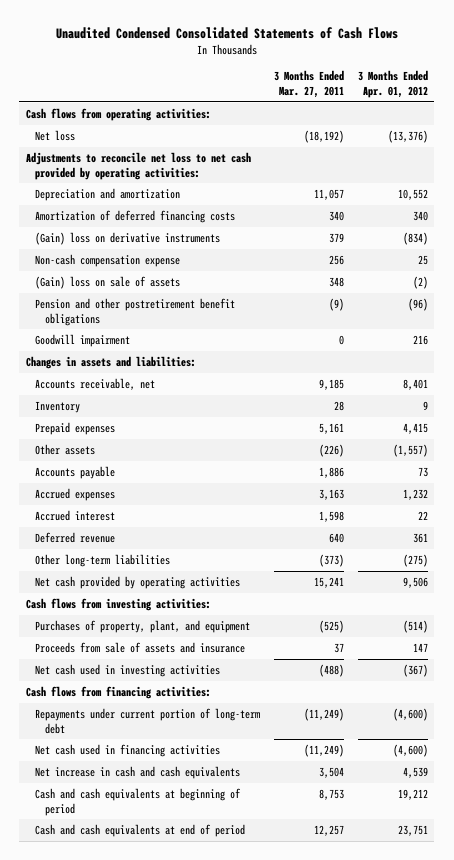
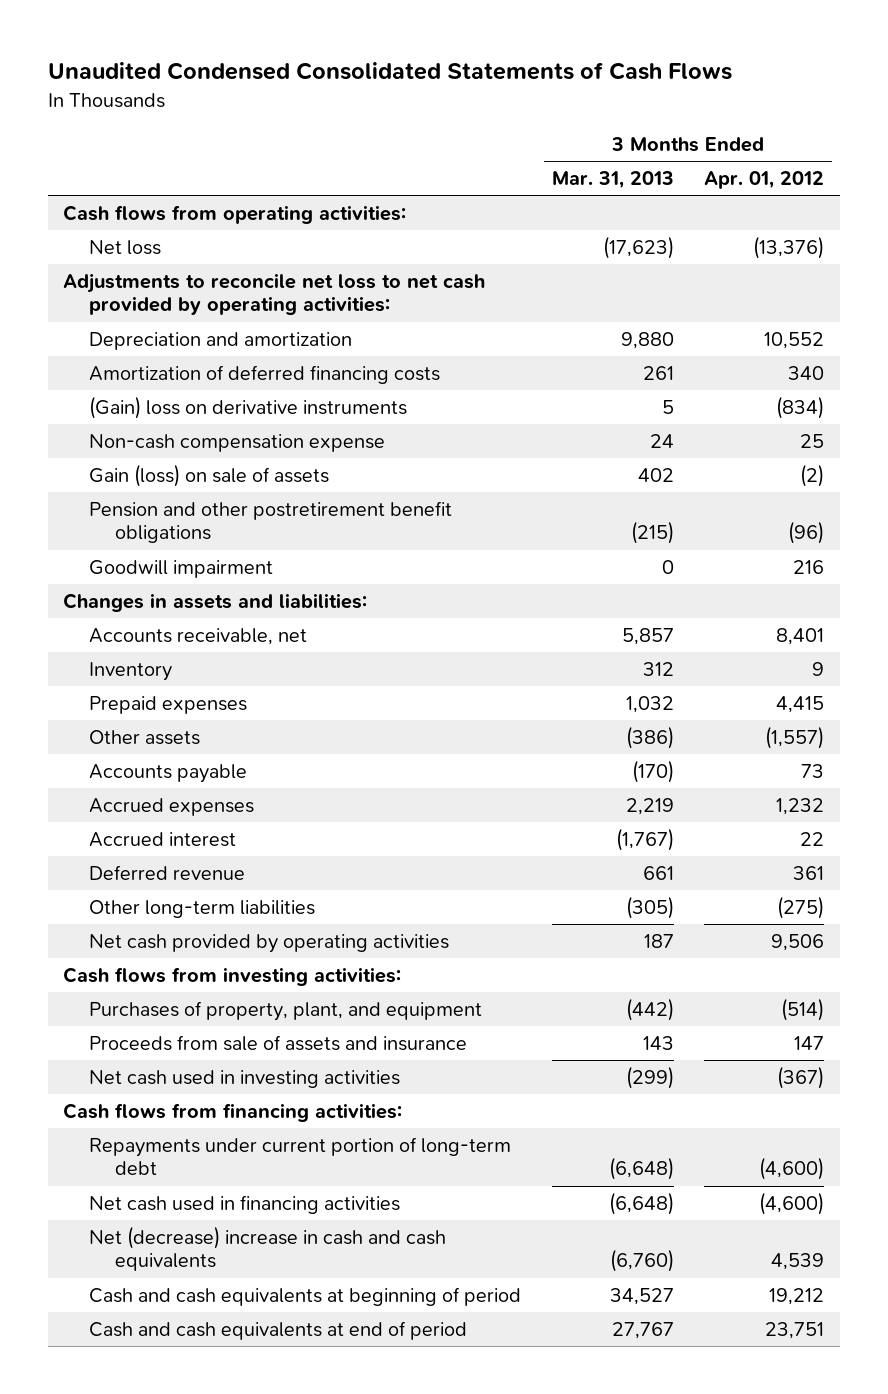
- | 3 Months Ended Mar. 27, 2011 | 3 Months Ended Apr. 01, 2012
+ | 3 Months Ended Mar. 31, 2013 | 3 Months Ended Apr. 01, 2012
- (Gain) loss on sale of assets | 348 | (2)
+ Gain (loss) on sale of assets | 402 | (2)
- Net increase in cash and cash equivalents | 3,504 | 4,539
+ Net (decrease) increase in cash and cash equivalents | (6,760) | 4,539

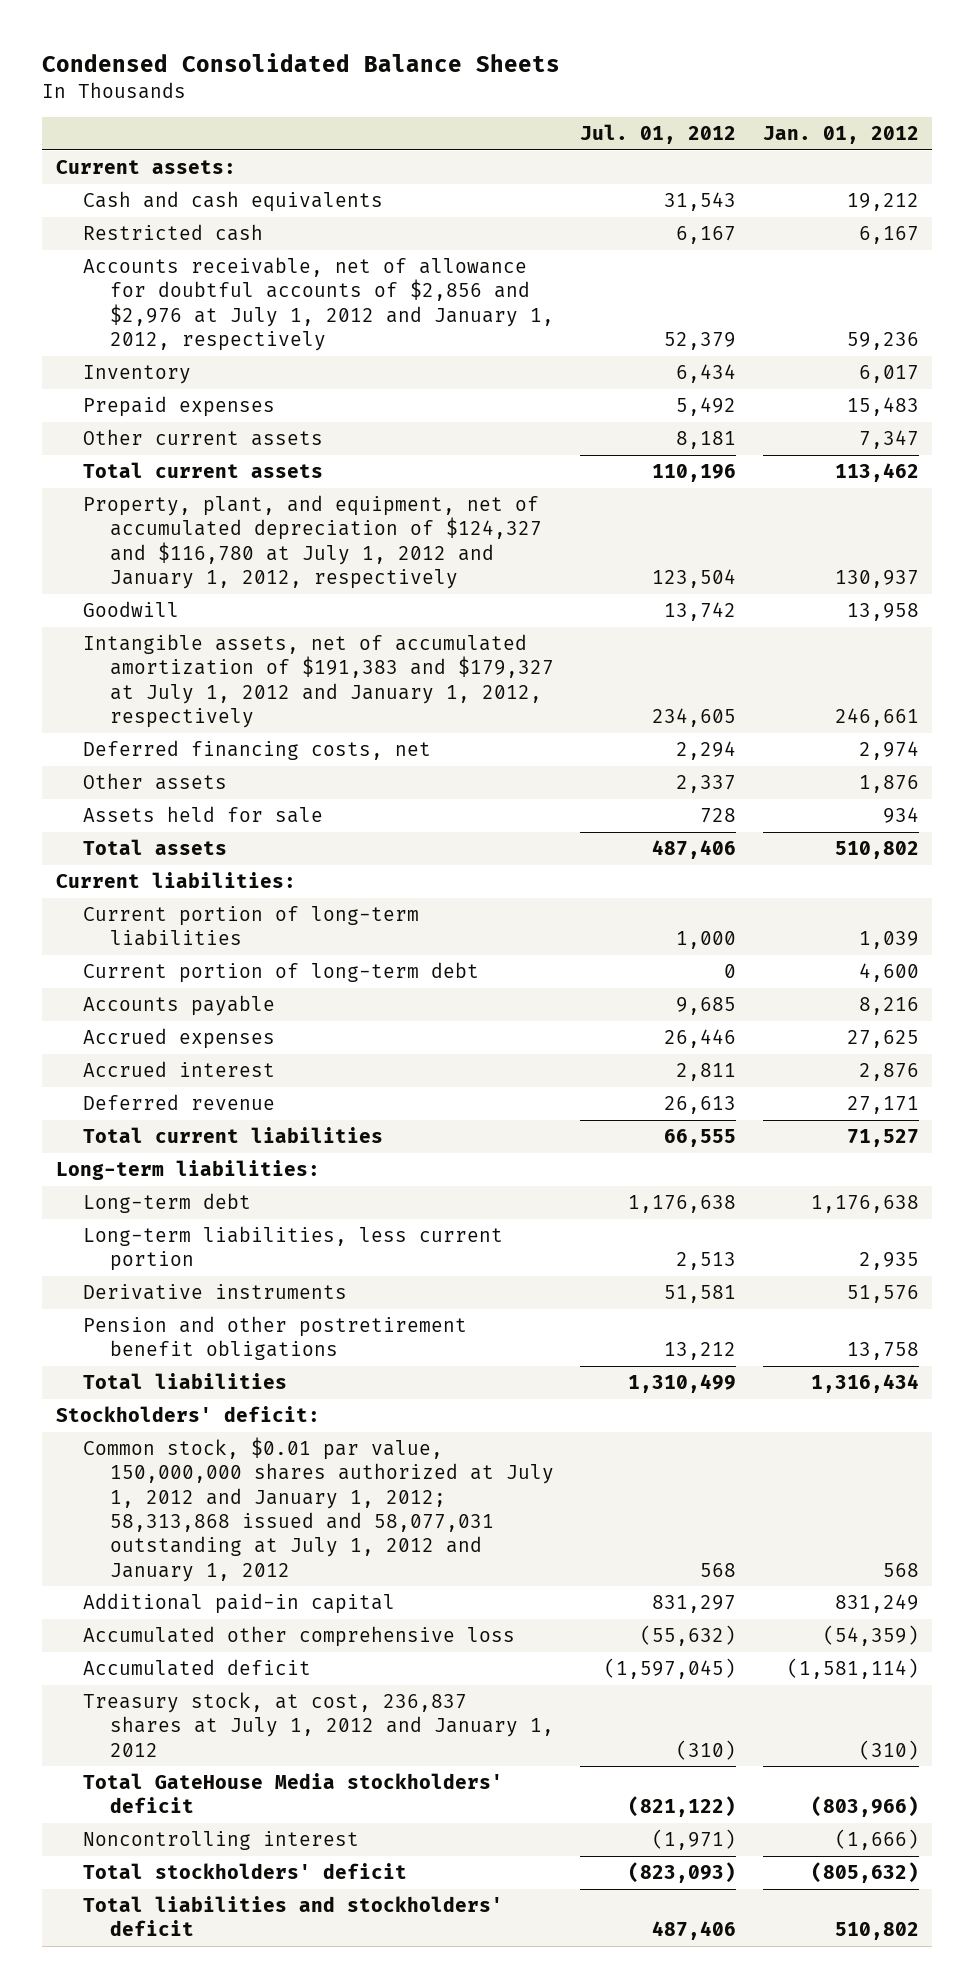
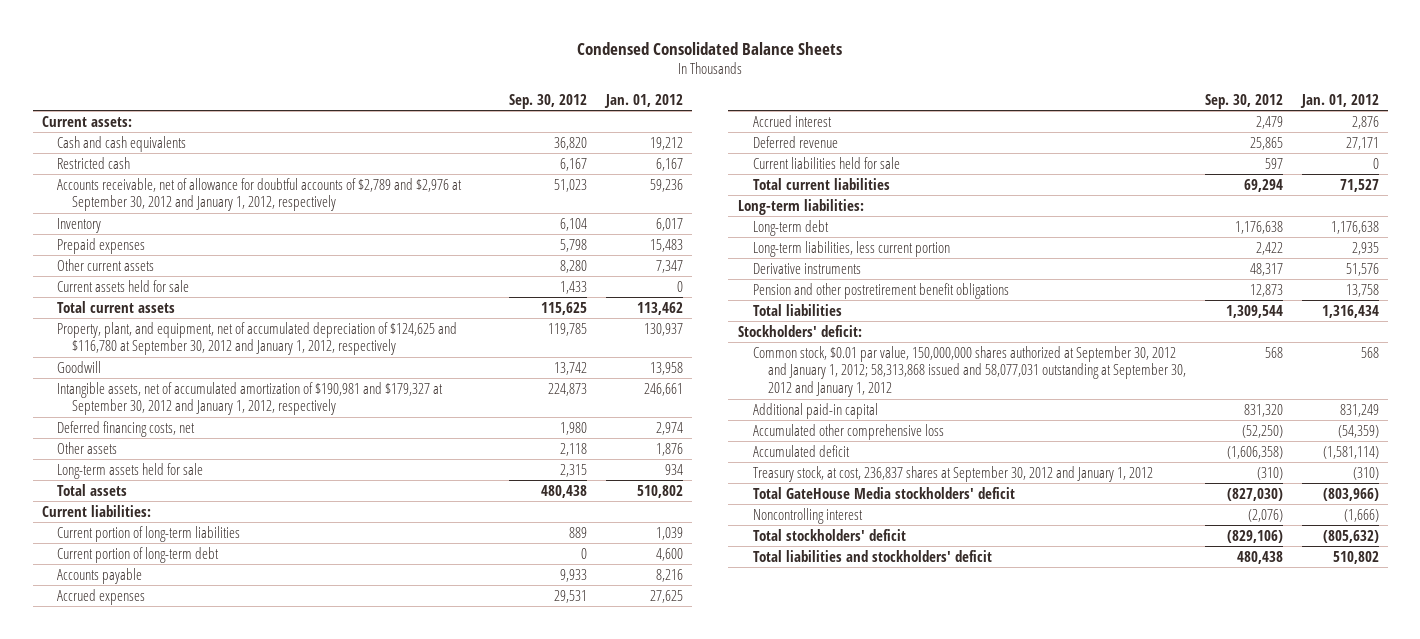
- | Jul. 01, 2012 | Jan. 01, 2012
+ | Sep. 30, 2012 | Jan. 01, 2012
- Accounts receivable, net of allowance for doubtful accounts of $2,856 and $2,976 at July 1, 2012 and January 1, 2012, respectively | 52,379 | 59,236
+ Accounts receivable, net of allowance for doubtful accounts of $2,789 and $2,976 at September 30, 2012 and January 1, 2012, respectively | 51,023 | 59,236
+ Current assets held for sale | 1,433 | 0
- Property, plant, and equipment, net of accumulated depreciation of $124,327 and $116,780 at July 1, 2012 and January 1, 2012, respectively | 123,504 | 130,937
+ Property, plant, and equipment, net of accumulated depreciation of $124,625 and $116,780 at September 30, 2012 and January 1, 2012, respectively | 119,785 | 130,937
- Intangible assets, net of accumulated amortization of $191,383 and $179,327 at July 1, 2012 and January 1, 2012, respectively | 234,605 | 246,661
+ Intangible assets, net of accumulated amortization of $190,981 and $179,327 at September 30, 2012 and January 1, 2012, respectively | 224,873 | 246,661
- Assets held for sale | 728 | 934
+ Long-term assets held for sale | 2,315 | 934
+ Current liabilities held for sale | 597 | 0
- Common stock, $0.01 par value, 150,000,000 shares authorized at July 1, 2012 and January 1, 2012; 58,313,868 issued and 58,077,031 outstanding at July 1, 2012 and January 1, 2012 | 568 | 568
+ Common stock, $0.01 par value, 150,000,000 shares authorized at September 30, 2012 and January 1, 2012; 58,313,868 issued and 58,077,031 outstanding at September 30, 2012 and January 1, 2012 | 568 | 568
- Treasury stock, at cost, 236,837 shares at July 1, 2012 and January 1, 2012 | (310) | (310)
+ Treasury stock, at cost, 236,837 shares at September 30, 2012 and January 1, 2012 | (310) | (310)

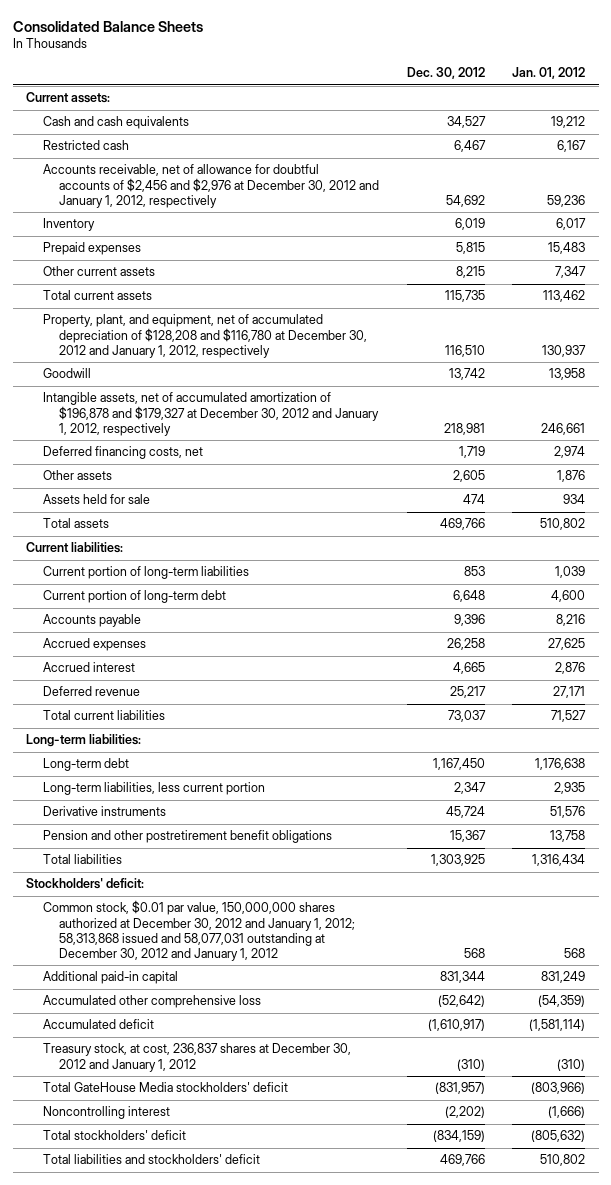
- Condensed Consolidated Balance Sheets
+ Consolidated Balance Sheets
- | Sep. 30, 2012 | Jan. 01, 2012
+ | Dec. 30, 2012 | Jan. 01, 2012
- Accounts receivable, net of allowance for doubtful accounts of $2,789 and $2,976 at September 30, 2012 and January 1, 2012, respectively | 51,023 | 59,236
+ Accounts receivable, net of allowance for doubtful accounts of $2,456 and $2,976 at December 30, 2012 and January 1, 2012, respectively | 54,692 | 59,236
- Current assets held for sale | 1,433 | 0
- Property, plant, and equipment, net of accumulated depreciation of $124,625 and $116,780 at September 30, 2012 and January 1, 2012, respectively | 119,785 | 130,937
+ Property, plant, and equipment, net of accumulated depreciation of $128,208 and $116,780 at December 30, 2012 and January 1, 2012, respectively | 116,510 | 130,937
- Intangible assets, net of accumulated amortization of $190,981 and $179,327 at September 30, 2012 and January 1, 2012, respectively | 224,873 | 246,661
+ Intangible assets, net of accumulated amortization of $196,878 and $179,327 at December 30, 2012 and January 1, 2012, respectively | 218,981 | 246,661
- Long-term assets held for sale | 2,315 | 934
+ Assets held for sale | 474 | 934
- Current liabilities held for sale | 597 | 0
- Common stock, $0.01 par value, 150,000,000 shares authorized at September 30, 2012 and January 1, 2012; 58,313,868 issued and 58,077,031 outstanding at September 30, 2012 and January 1, 2012 | 568 | 568
+ Common stock, $0.01 par value, 150,000,000 shares authorized at December 30, 2012 and January 1, 2012; 58,313,868 issued and 58,077,031 outstanding at December 30, 2012 and January 1, 2012 | 568 | 568
- Treasury stock, at cost, 236,837 shares at September 30, 2012 and January 1, 2012 | (310) | (310)
+ Treasury stock, at cost, 236,837 shares at December 30, 2012 and January 1, 2012 | (310) | (310)

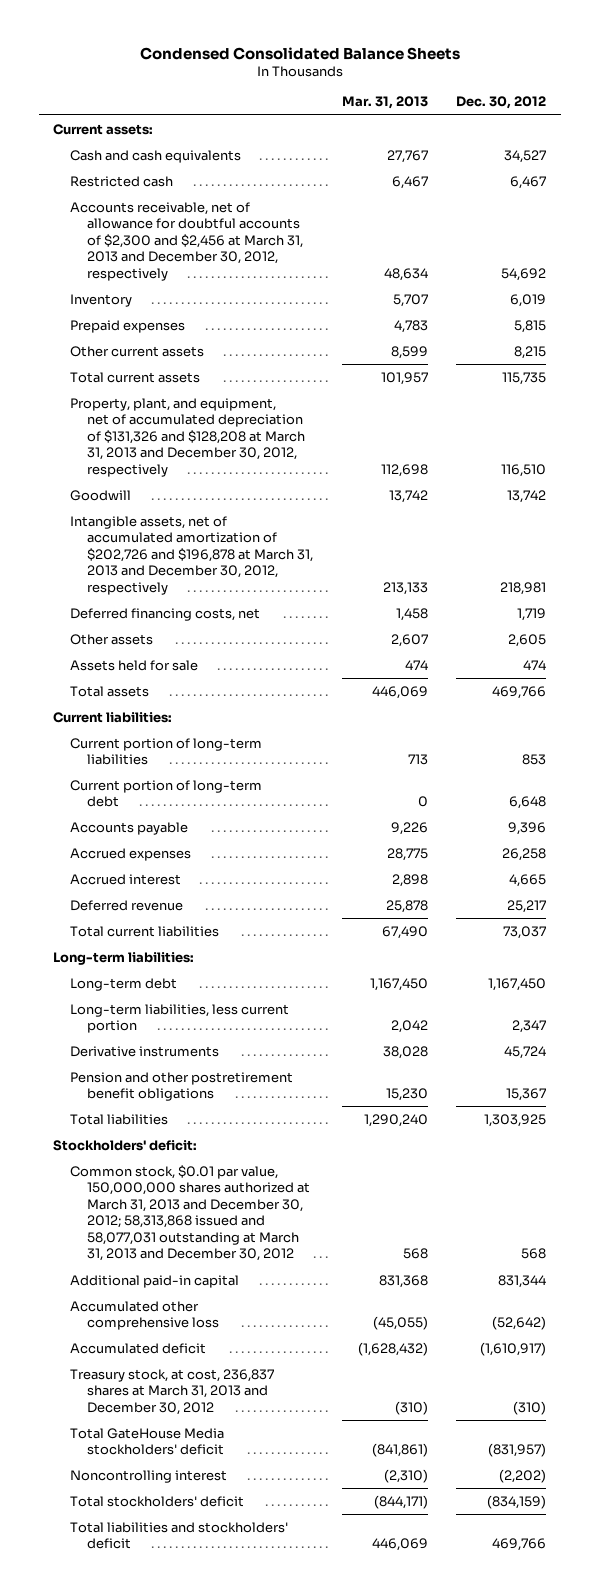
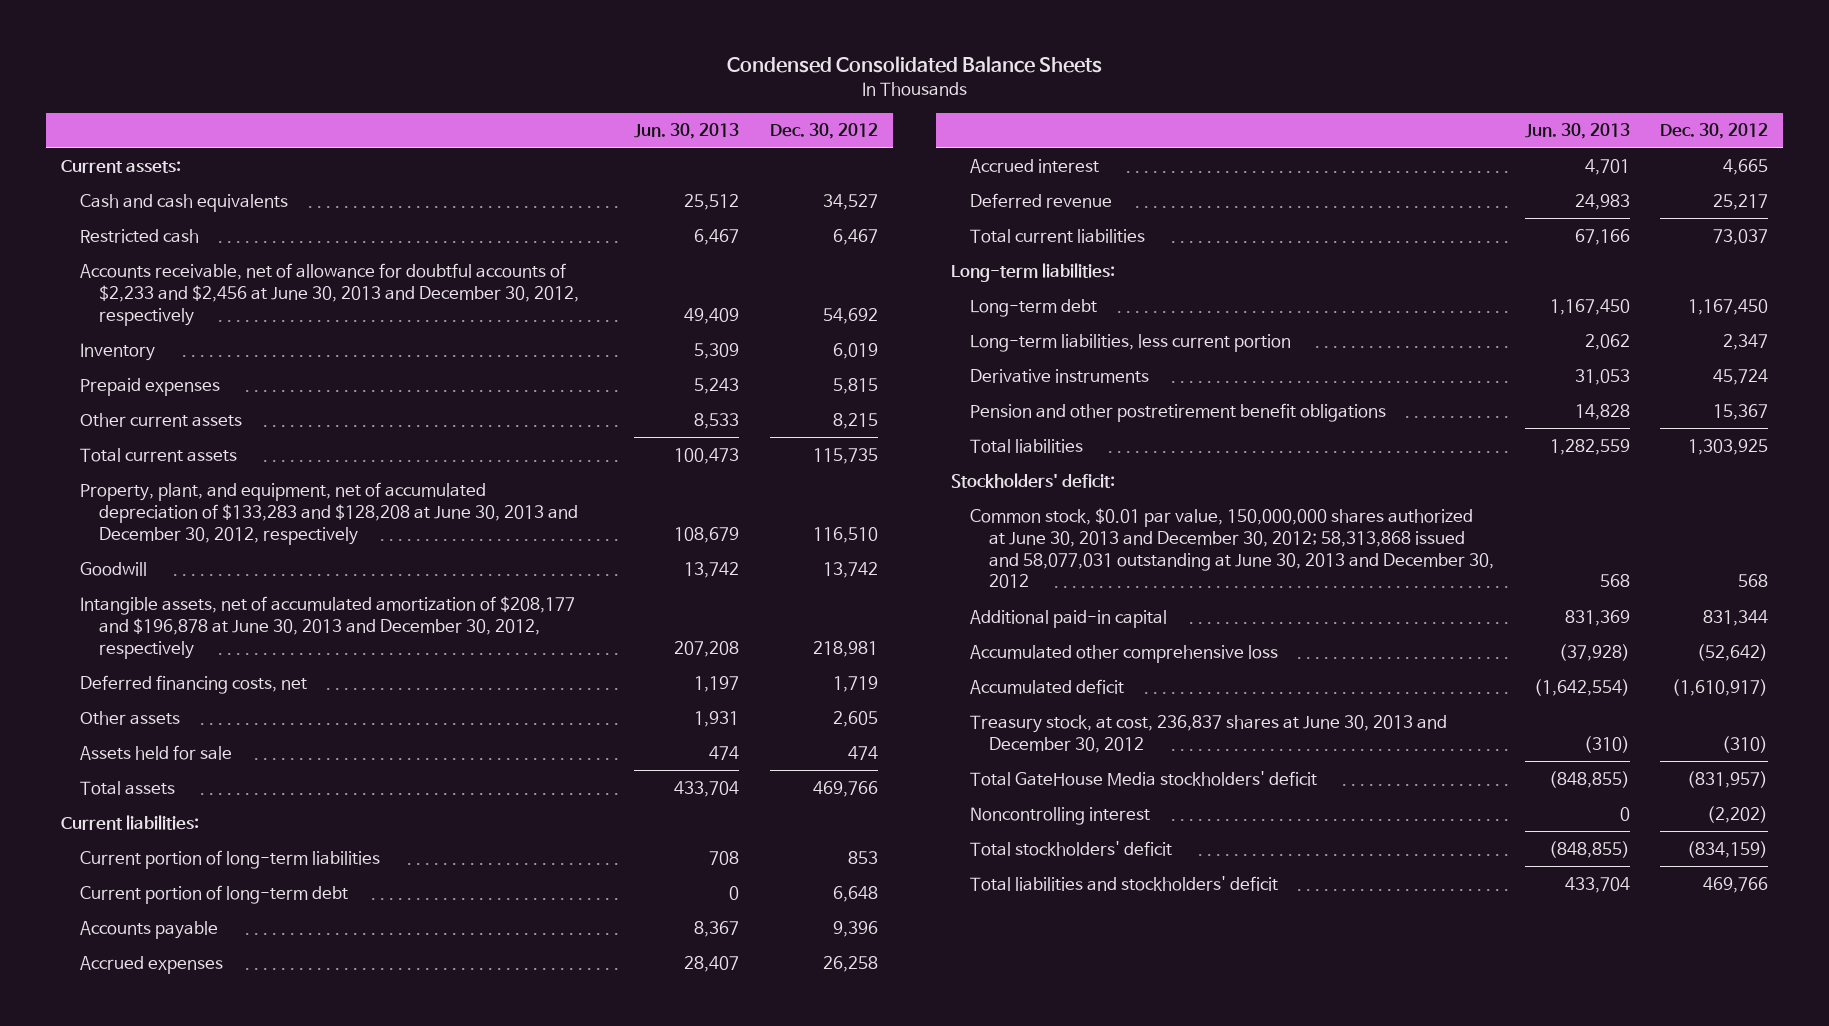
- | Mar. 31, 2013 | Dec. 30, 2012
+ | Jun. 30, 2013 | Dec. 30, 2012
- Accounts receivable, net of allowance for doubtful accounts of $2,300 and $2,456 at March 31, 2013 and December 30, 2012, respectively | 48,634 | 54,692
+ Accounts receivable, net of allowance for doubtful accounts of $2,233 and $2,456 at June 30, 2013 and December 30, 2012, respectively | 49,409 | 54,692
- Property, plant, and equipment, net of accumulated depreciation of $131,326 and $128,208 at March 31, 2013 and December 30, 2012, respectively | 112,698 | 116,510
+ Property, plant, and equipment, net of accumulated depreciation of $133,283 and $128,208 at June 30, 2013 and December 30, 2012, respectively | 108,679 | 116,510
- Intangible assets, net of accumulated amortization of $202,726 and $196,878 at March 31, 2013 and December 30, 2012, respectively | 213,133 | 218,981
+ Intangible assets, net of accumulated amortization of $208,177 and $196,878 at June 30, 2013 and December 30, 2012, respectively | 207,208 | 218,981
- Common stock, $0.01 par value, 150,000,000 shares authorized at March 31, 2013 and December 30, 2012; 58,313,868 issued and 58,077,031 outstanding at March 31, 2013 and December 30, 2012 | 568 | 568
+ Common stock, $0.01 par value, 150,000,000 shares authorized at June 30, 2013 and December 30, 2012; 58,313,868 issued and 58,077,031 outstanding at June 30, 2013 and December 30, 2012 | 568 | 568
- Treasury stock, at cost, 236,837 shares at March 31, 2013 and December 30, 2012 | (310) | (310)
+ Treasury stock, at cost, 236,837 shares at June 30, 2013 and December 30, 2012 | (310) | (310)

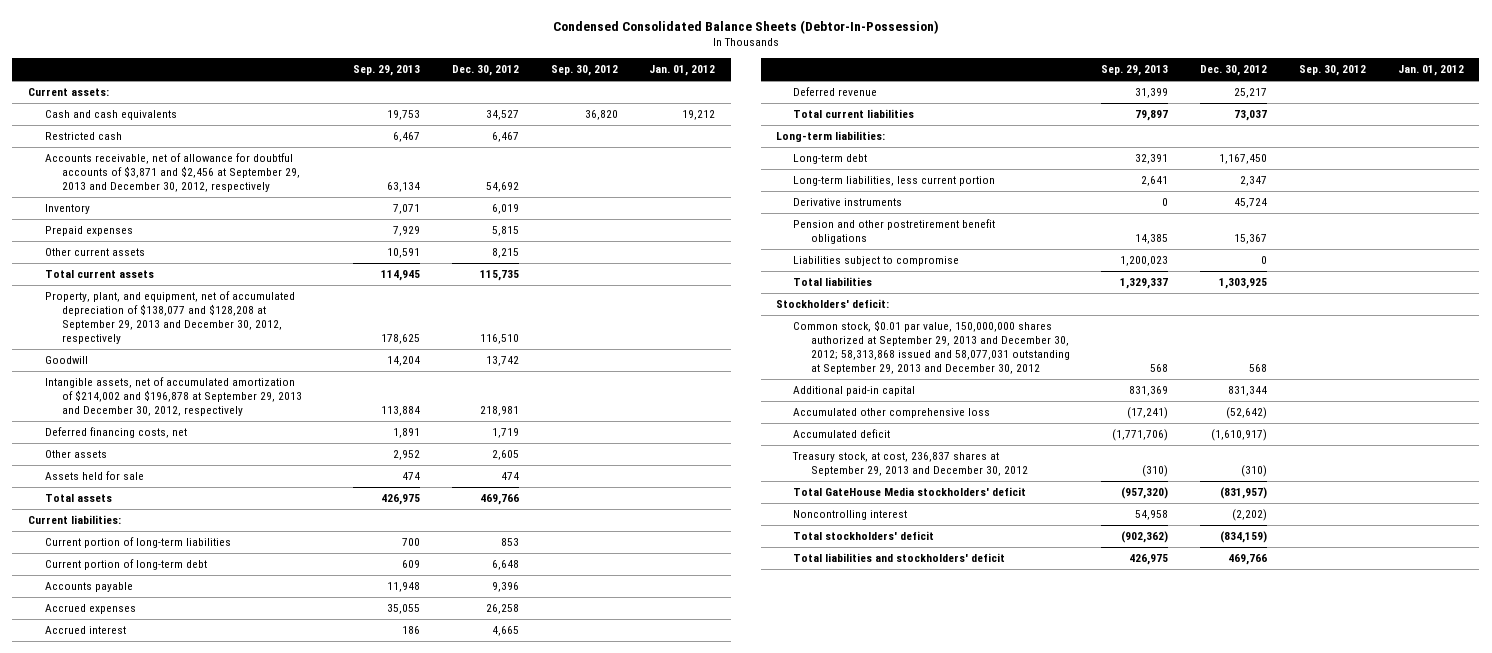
- Condensed Consolidated Balance Sheets
+ Condensed Consolidated Balance Sheets (Debtor-In-Possession)
- | Jun. 30, 2013 | Dec. 30, 2012
+ | Sep. 29, 2013 | Dec. 30, 2012 | Sep. 30, 2012 | Jan. 01, 2012
- Accounts receivable, net of allowance for doubtful accounts of $2,233 and $2,456 at June 30, 2013 and December 30, 2012, respectively | 49,409 | 54,692
+ Accounts receivable, net of allowance for doubtful accounts of $3,871 and $2,456 at September 29, 2013 and December 30, 2012, respectively | 63,134 | 54,692 | |
- Property, plant, and equipment, net of accumulated depreciation of $133,283 and $128,208 at June 30, 2013 and December 30, 2012, respectively | 108,679 | 116,510
+ Property, plant, and equipment, net of accumulated depreciation of $138,077 and $128,208 at September 29, 2013 and December 30, 2012, respectively | 178,625 | 116,510 | |
- Intangible assets, net of accumulated amortization of $208,177 and $196,878 at June 30, 2013 and December 30, 2012, respectively | 207,208 | 218,981
+ Intangible assets, net of accumulated amortization of $214,002 and $196,878 at September 29, 2013 and December 30, 2012, respectively | 113,884 | 218,981 | |
+ Liabilities subject to compromise | 1,200,023 | 0 | |
- Common stock, $0.01 par value, 150,000,000 shares authorized at June 30, 2013 and December 30, 2012; 58,313,868 issued and 58,077,031 outstanding at June 30, 2013 and December 30, 2012 | 568 | 568
+ Common stock, $0.01 par value, 150,000,000 shares authorized at September 29, 2013 and December 30, 2012; 58,313,868 issued and 58,077,031 outstanding at September 29, 2013 and December 30, 2012 | 568 | 568 | |
- Treasury stock, at cost, 236,837 shares at June 30, 2013 and December 30, 2012 | (310) | (310)
+ Treasury stock, at cost, 236,837 shares at September 29, 2013 and December 30, 2012 | (310) | (310) | |

